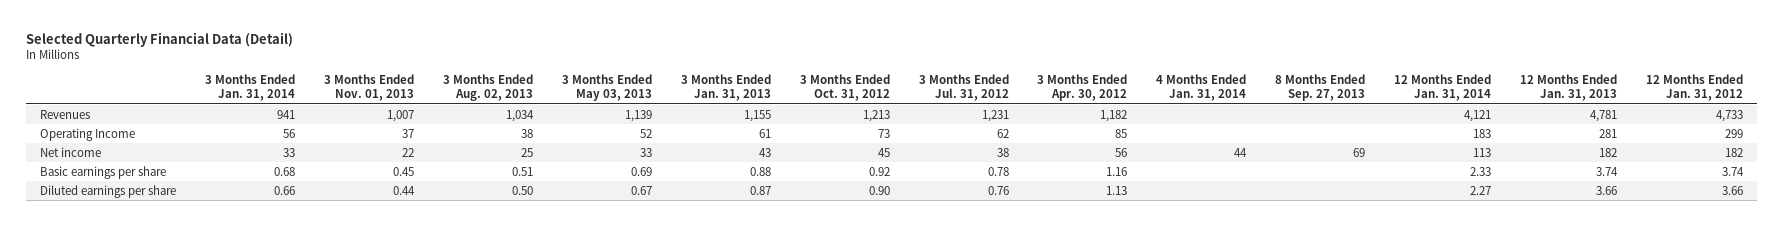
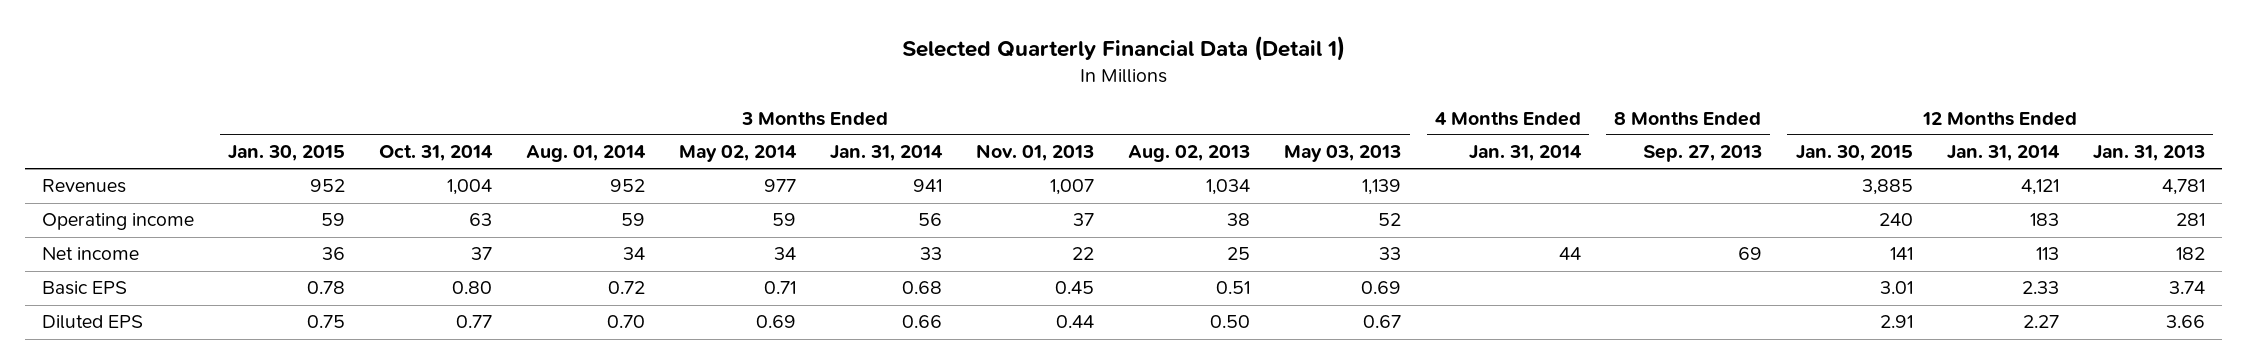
- Selected Quarterly Financial Data (Detail)
+ Selected Quarterly Financial Data (Detail 1)
- | 3 Months Ended Jan. 31, 2014 | 3 Months Ended Nov. 01, 2013 | 3 Months Ended Aug. 02, 2013 | 3 Months Ended May 03, 2013 | 3 Months Ended Jan. 31, 2013 | 3 Months Ended Oct. 31, 2012 | 3 Months Ended Jul. 31, 2012 | 3 Months Ended Apr. 30, 2012 | 4 Months Ended Jan. 31, 2014 | 8 Months Ended Sep. 27, 2013 | 12 Months Ended Jan. 31, 2014 | 12 Months Ended Jan. 31, 2013 | 12 Months Ended Jan. 31, 2012
+ | 3 Months Ended Jan. 30, 2015 | 3 Months Ended Oct. 31, 2014 | 3 Months Ended Aug. 01, 2014 | 3 Months Ended May 02, 2014 | 3 Months Ended Jan. 31, 2014 | 3 Months Ended Nov. 01, 2013 | 3 Months Ended Aug. 02, 2013 | 3 Months Ended May 03, 2013 | 4 Months Ended Jan. 31, 2014 | 8 Months Ended Sep. 27, 2013 | 12 Months Ended Jan. 30, 2015 | 12 Months Ended Jan. 31, 2014 | 12 Months Ended Jan. 31, 2013
- Operating Income | 56 | 37 | 38 | 52 | 61 | 73 | 62 | 85 | | | 183 | 281 | 299
+ Operating income | 59 | 63 | 59 | 59 | 56 | 37 | 38 | 52 | | | 240 | 183 | 281
- Basic earnings per share | 0.68 | 0.45 | 0.51 | 0.69 | 0.88 | 0.92 | 0.78 | 1.16 | | | 2.33 | 3.74 | 3.74
- Diluted earnings per share | 0.66 | 0.44 | 0.50 | 0.67 | 0.87 | 0.90 | 0.76 | 1.13 | | | 2.27 | 3.66 | 3.66
+ Basic EPS | 0.78 | 0.80 | 0.72 | 0.71 | 0.68 | 0.45 | 0.51 | 0.69 | | | 3.01 | 2.33 | 3.74
+ Diluted EPS | 0.75 | 0.77 | 0.70 | 0.69 | 0.66 | 0.44 | 0.50 | 0.67 | | | 2.91 | 2.27 | 3.66

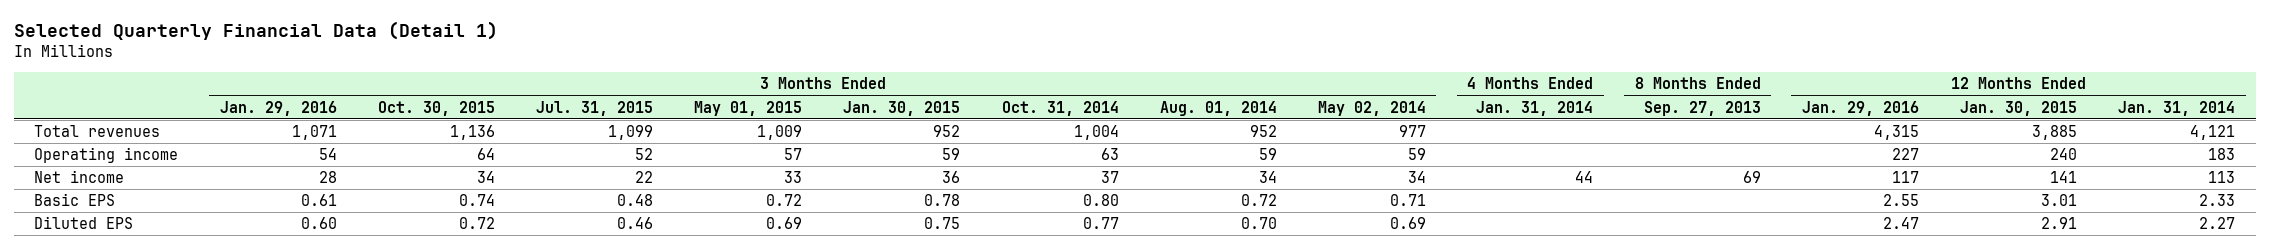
- | 3 Months Ended Jan. 30, 2015 | 3 Months Ended Oct. 31, 2014 | 3 Months Ended Aug. 01, 2014 | 3 Months Ended May 02, 2014 | 3 Months Ended Jan. 31, 2014 | 3 Months Ended Nov. 01, 2013 | 3 Months Ended Aug. 02, 2013 | 3 Months Ended May 03, 2013 | 4 Months Ended Jan. 31, 2014 | 8 Months Ended Sep. 27, 2013 | 12 Months Ended Jan. 30, 2015 | 12 Months Ended Jan. 31, 2014 | 12 Months Ended Jan. 31, 2013
+ | 3 Months Ended Jan. 29, 2016 | 3 Months Ended Oct. 30, 2015 | 3 Months Ended Jul. 31, 2015 | 3 Months Ended May 01, 2015 | 3 Months Ended Jan. 30, 2015 | 3 Months Ended Oct. 31, 2014 | 3 Months Ended Aug. 01, 2014 | 3 Months Ended May 02, 2014 | 4 Months Ended Jan. 31, 2014 | 8 Months Ended Sep. 27, 2013 | 12 Months Ended Jan. 29, 2016 | 12 Months Ended Jan. 30, 2015 | 12 Months Ended Jan. 31, 2014
- Revenues | 952 | 1,004 | 952 | 977 | 941 | 1,007 | 1,034 | 1,139 | | | 3,885 | 4,121 | 4,781
+ Total revenues | 1,071 | 1,136 | 1,099 | 1,009 | 952 | 1,004 | 952 | 977 | | | 4,315 | 3,885 | 4,121

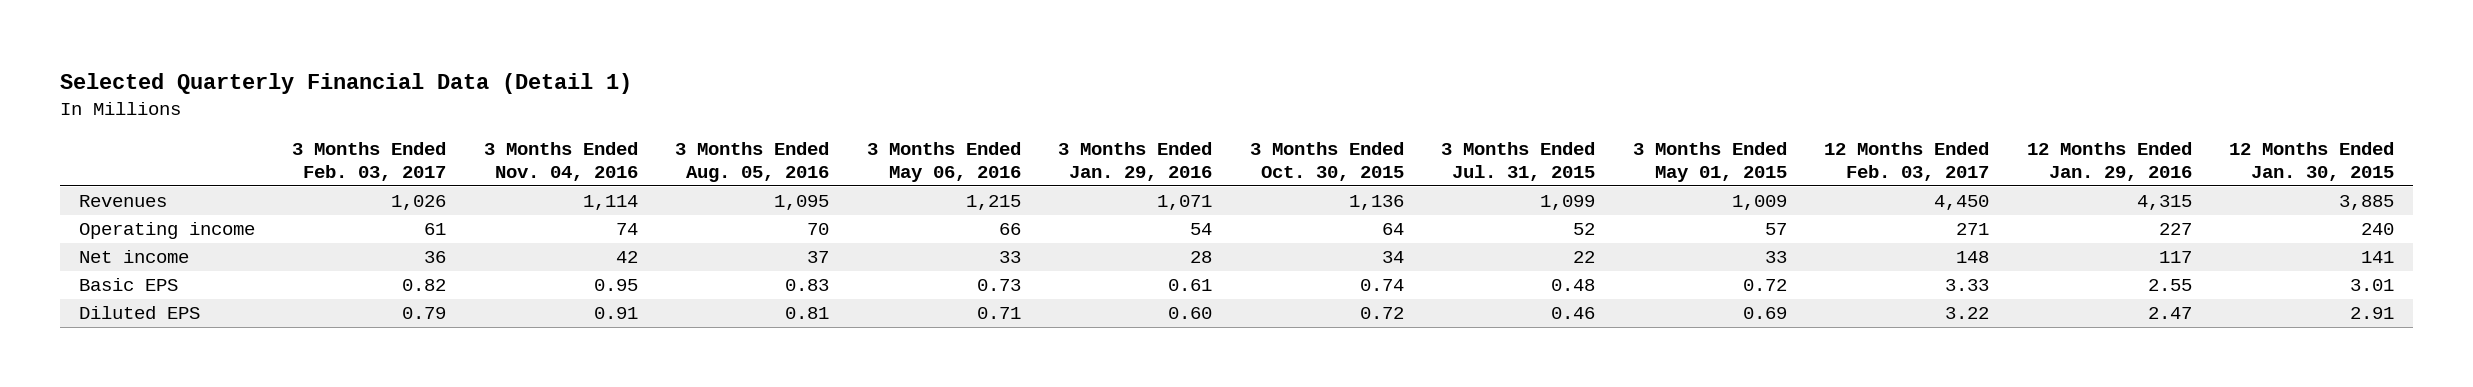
- | 3 Months Ended Jan. 29, 2016 | 3 Months Ended Oct. 30, 2015 | 3 Months Ended Jul. 31, 2015 | 3 Months Ended May 01, 2015 | 3 Months Ended Jan. 30, 2015 | 3 Months Ended Oct. 31, 2014 | 3 Months Ended Aug. 01, 2014 | 3 Months Ended May 02, 2014 | 4 Months Ended Jan. 31, 2014 | 8 Months Ended Sep. 27, 2013 | 12 Months Ended Jan. 29, 2016 | 12 Months Ended Jan. 30, 2015 | 12 Months Ended Jan. 31, 2014
+ | 3 Months Ended Feb. 03, 2017 | 3 Months Ended Nov. 04, 2016 | 3 Months Ended Aug. 05, 2016 | 3 Months Ended May 06, 2016 | 3 Months Ended Jan. 29, 2016 | 3 Months Ended Oct. 30, 2015 | 3 Months Ended Jul. 31, 2015 | 3 Months Ended May 01, 2015 | 12 Months Ended Feb. 03, 2017 | 12 Months Ended Jan. 29, 2016 | 12 Months Ended Jan. 30, 2015
- Total revenues | 1,071 | 1,136 | 1,099 | 1,009 | 952 | 1,004 | 952 | 977 | | | 4,315 | 3,885 | 4,121
+ Revenues | 1,026 | 1,114 | 1,095 | 1,215 | 1,071 | 1,136 | 1,099 | 1,009 | 4,450 | 4,315 | 3,885

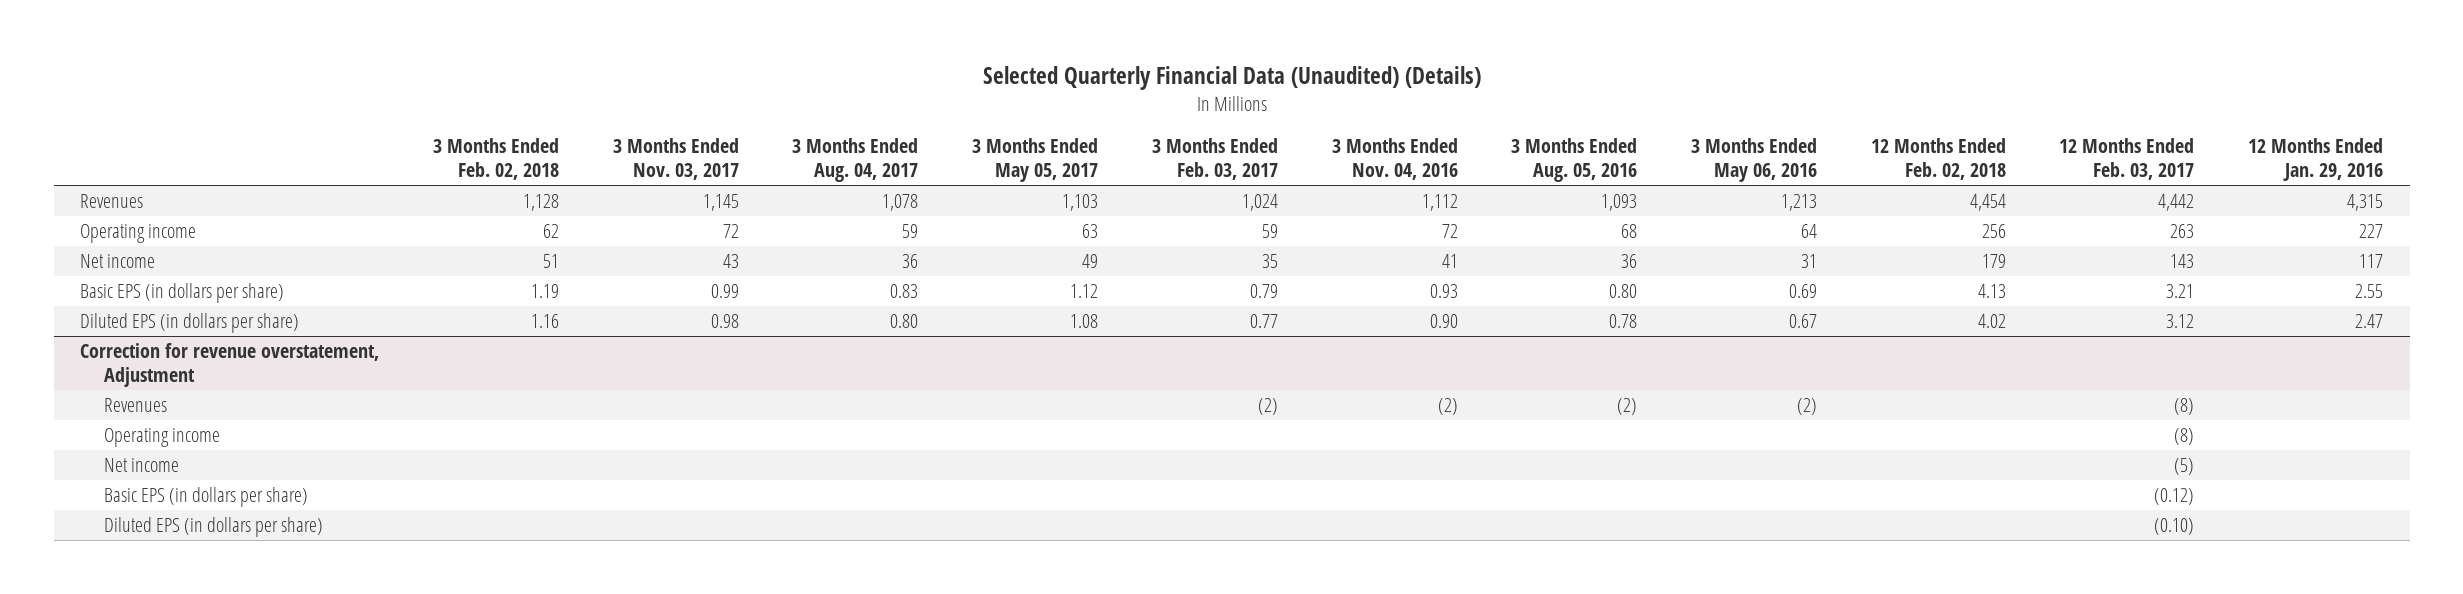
- Selected Quarterly Financial Data (Detail 1)
+ Selected Quarterly Financial Data (Unaudited) (Details)
- | 3 Months Ended Feb. 03, 2017 | 3 Months Ended Nov. 04, 2016 | 3 Months Ended Aug. 05, 2016 | 3 Months Ended May 06, 2016 | 3 Months Ended Jan. 29, 2016 | 3 Months Ended Oct. 30, 2015 | 3 Months Ended Jul. 31, 2015 | 3 Months Ended May 01, 2015 | 12 Months Ended Feb. 03, 2017 | 12 Months Ended Jan. 29, 2016 | 12 Months Ended Jan. 30, 2015
+ | 3 Months Ended Feb. 02, 2018 | 3 Months Ended Nov. 03, 2017 | 3 Months Ended Aug. 04, 2017 | 3 Months Ended May 05, 2017 | 3 Months Ended Feb. 03, 2017 | 3 Months Ended Nov. 04, 2016 | 3 Months Ended Aug. 05, 2016 | 3 Months Ended May 06, 2016 | 12 Months Ended Feb. 02, 2018 | 12 Months Ended Feb. 03, 2017 | 12 Months Ended Jan. 29, 2016
- Revenues | 1,026 | 1,114 | 1,095 | 1,215 | 1,071 | 1,136 | 1,099 | 1,009 | 4,450 | 4,315 | 3,885
- Operating income | 61 | 74 | 70 | 66 | 54 | 64 | 52 | 57 | 271 | 227 | 240
- Net income | 36 | 42 | 37 | 33 | 28 | 34 | 22 | 33 | 148 | 117 | 141
- Basic EPS | 0.82 | 0.95 | 0.83 | 0.73 | 0.61 | 0.74 | 0.48 | 0.72 | 3.33 | 2.55 | 3.01
- Diluted EPS | 0.79 | 0.91 | 0.81 | 0.71 | 0.60 | 0.72 | 0.46 | 0.69 | 3.22 | 2.47 | 2.91
+ Revenues | 1,128 | 1,145 | 1,078 | 1,103 | 1,024 | 1,112 | 1,093 | 1,213 | 4,454 | 4,442 | 4,315
+ Operating income | 62 | 72 | 59 | 63 | 59 | 72 | 68 | 64 | 256 | 263 | 227
+ Net income | 51 | 43 | 36 | 49 | 35 | 41 | 36 | 31 | 179 | 143 | 117
+ Basic EPS (in dollars per share) | 1.19 | 0.99 | 0.83 | 1.12 | 0.79 | 0.93 | 0.80 | 0.69 | 4.13 | 3.21 | 2.55
+ Diluted EPS (in dollars per share) | 1.16 | 0.98 | 0.80 | 1.08 | 0.77 | 0.90 | 0.78 | 0.67 | 4.02 | 3.12 | 2.47
+ Correction for revenue overstatement, Adjustment
+ Revenues | | | | | (2) | (2) | (2) | (2) | | (8) |
+ Operating income | | | | | | | | | | (8) |
+ Net income | | | | | | | | | | (5) |
+ Basic EPS (in dollars per share) | | | | | | | | | | (0.12) |
+ Diluted EPS (in dollars per share) | | | | | | | | | | (0.10) |

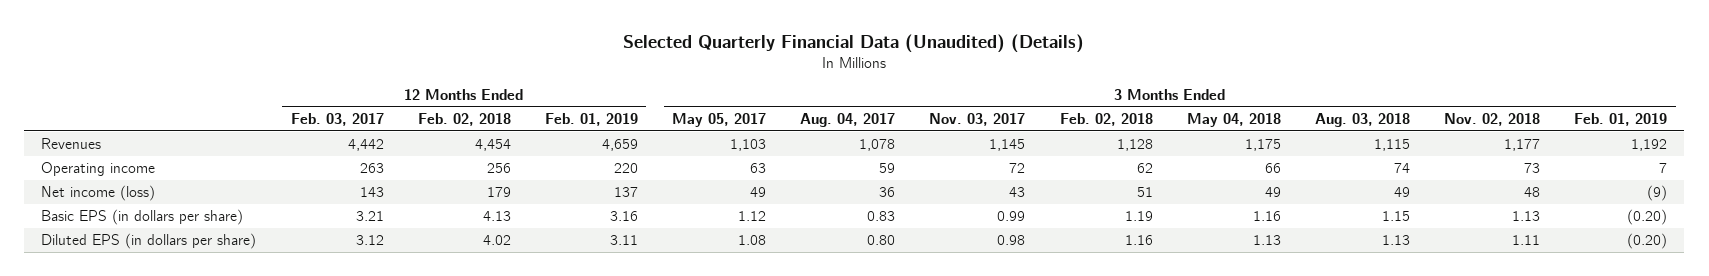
- | 3 Months Ended Feb. 02, 2018 | 3 Months Ended Nov. 03, 2017 | 3 Months Ended Aug. 04, 2017 | 3 Months Ended May 05, 2017 | 3 Months Ended Feb. 03, 2017 | 3 Months Ended Nov. 04, 2016 | 3 Months Ended Aug. 05, 2016 | 3 Months Ended May 06, 2016 | 12 Months Ended Feb. 02, 2018 | 12 Months Ended Feb. 03, 2017 | 12 Months Ended Jan. 29, 2016
+ | 12 Months Ended Feb. 03, 2017 | 12 Months Ended Feb. 02, 2018 | 12 Months Ended Feb. 01, 2019 | 3 Months Ended May 05, 2017 | 3 Months Ended Aug. 04, 2017 | 3 Months Ended Nov. 03, 2017 | 3 Months Ended Feb. 02, 2018 | 3 Months Ended May 04, 2018 | 3 Months Ended Aug. 03, 2018 | 3 Months Ended Nov. 02, 2018 | 3 Months Ended Feb. 01, 2019
- Net income | 51 | 43 | 36 | 49 | 35 | 41 | 36 | 31 | 179 | 143 | 117
+ Net income (loss) | 143 | 179 | 137 | 49 | 36 | 43 | 51 | 49 | 49 | 48 | (9)
- Correction for revenue overstatement, Adjustment
- Revenues | | | | | (2) | (2) | (2) | (2) | | (8) |
- Operating income | | | | | | | | | | (8) |
- Net income | | | | | | | | | | (5) |
- Basic EPS (in dollars per share) | | | | | | | | | | (0.12) |
- Diluted EPS (in dollars per share) | | | | | | | | | | (0.10) |

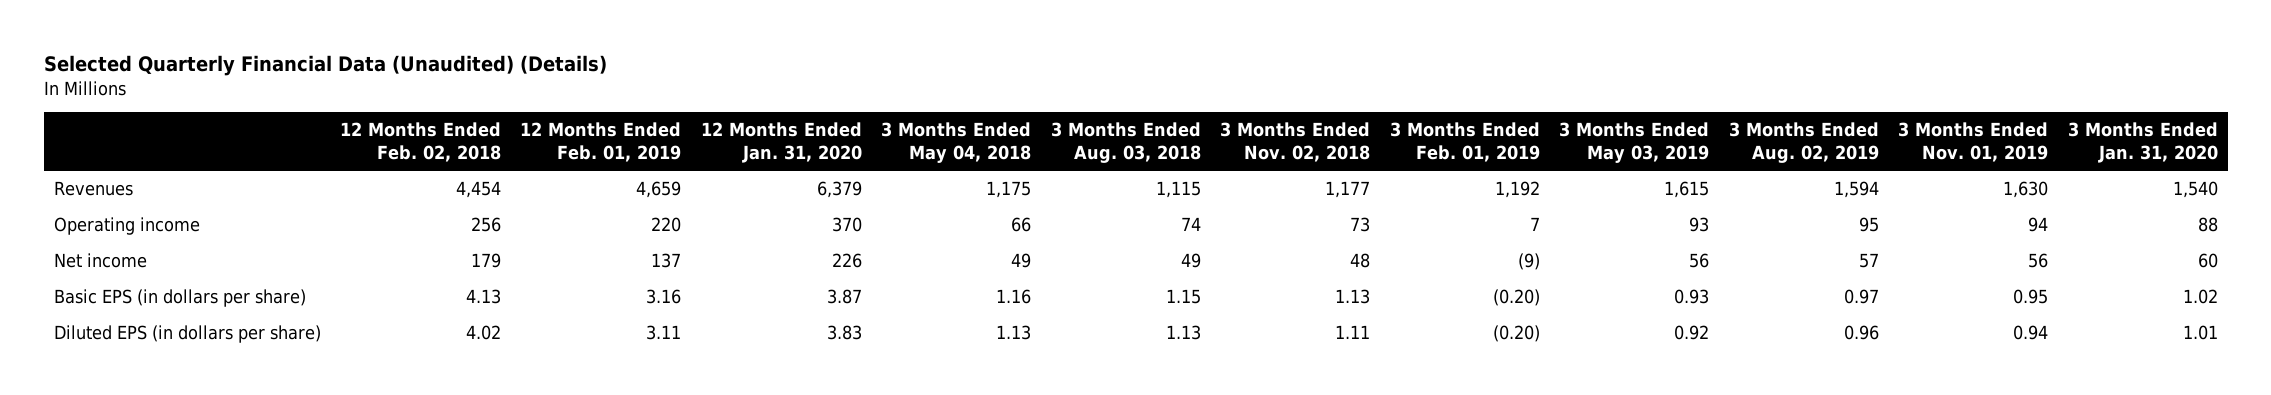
- | 12 Months Ended Feb. 03, 2017 | 12 Months Ended Feb. 02, 2018 | 12 Months Ended Feb. 01, 2019 | 3 Months Ended May 05, 2017 | 3 Months Ended Aug. 04, 2017 | 3 Months Ended Nov. 03, 2017 | 3 Months Ended Feb. 02, 2018 | 3 Months Ended May 04, 2018 | 3 Months Ended Aug. 03, 2018 | 3 Months Ended Nov. 02, 2018 | 3 Months Ended Feb. 01, 2019
+ | 12 Months Ended Feb. 02, 2018 | 12 Months Ended Feb. 01, 2019 | 12 Months Ended Jan. 31, 2020 | 3 Months Ended May 04, 2018 | 3 Months Ended Aug. 03, 2018 | 3 Months Ended Nov. 02, 2018 | 3 Months Ended Feb. 01, 2019 | 3 Months Ended May 03, 2019 | 3 Months Ended Aug. 02, 2019 | 3 Months Ended Nov. 01, 2019 | 3 Months Ended Jan. 31, 2020
- Net income (loss) | 143 | 179 | 137 | 49 | 36 | 43 | 51 | 49 | 49 | 48 | (9)
+ Net income | 179 | 137 | 226 | 49 | 49 | 48 | (9) | 56 | 57 | 56 | 60

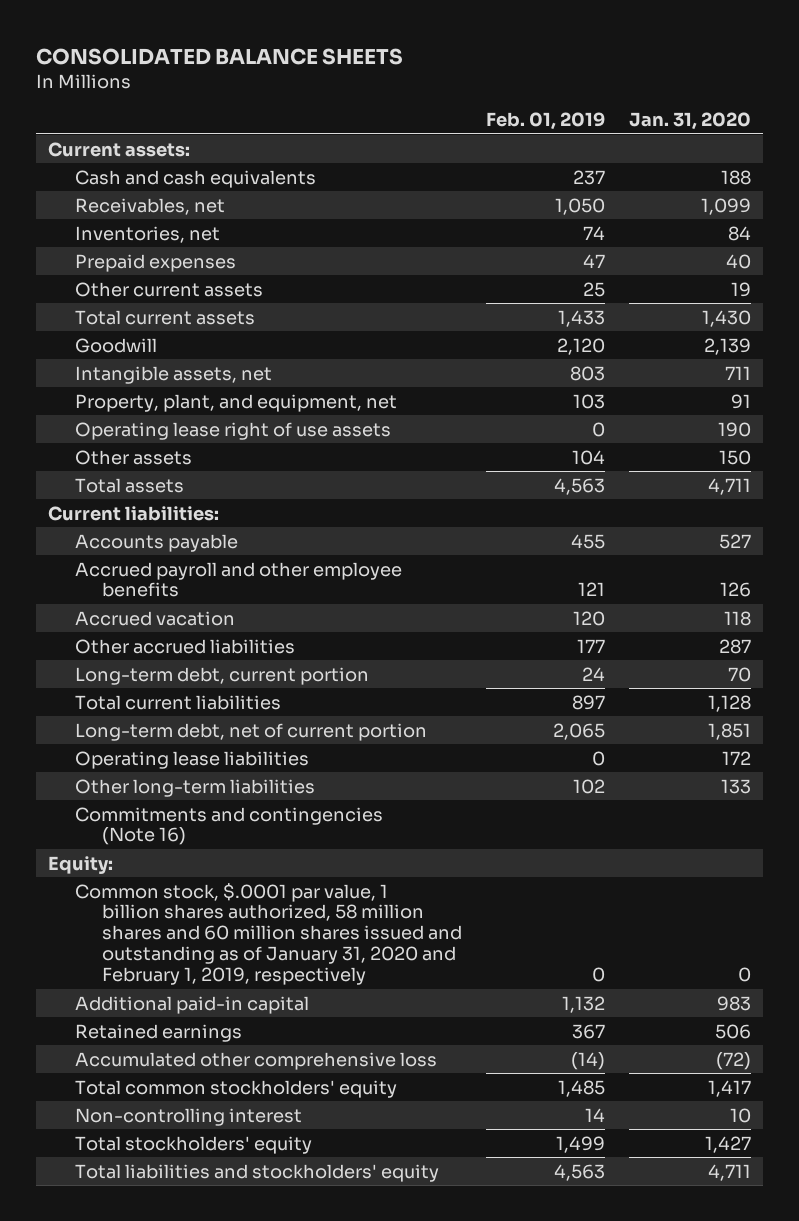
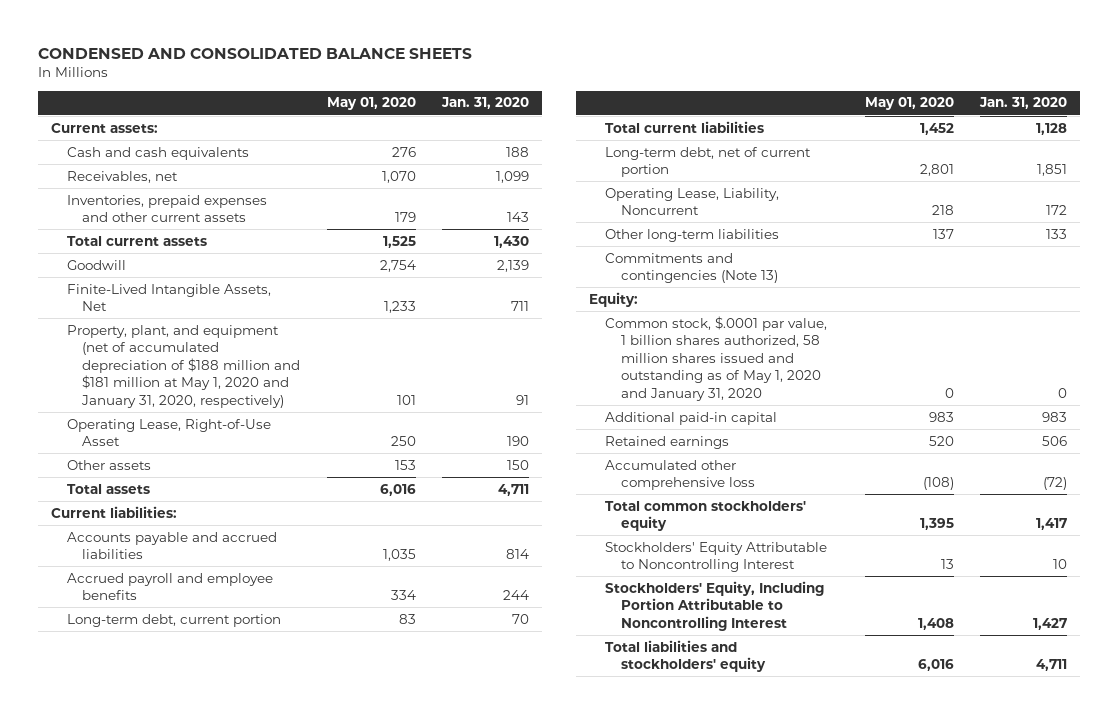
- CONSOLIDATED BALANCE SHEETS
+ CONDENSED AND CONSOLIDATED BALANCE SHEETS
- | Feb. 01, 2019 | Jan. 31, 2020
+ | May 01, 2020 | Jan. 31, 2020
- Inventories, net | 74 | 84
- Prepaid expenses | 47 | 40
- Other current assets | 25 | 19
+ Inventories, prepaid expenses and other current assets | 179 | 143
- Intangible assets, net | 803 | 711
- Property, plant, and equipment, net | 103 | 91
- Operating lease right of use assets | 0 | 190
+ Finite-Lived Intangible Assets, Net | 1,233 | 711
+ Property, plant, and equipment (net of accumulated depreciation of $188 million and $181 million at May 1, 2020 and January 31, 2020, respectively) | 101 | 91
+ Operating Lease, Right-of-Use Asset | 250 | 190
- Accounts payable | 455 | 527
- Accrued payroll and other employee benefits | 121 | 126
- Accrued vacation | 120 | 118
- Other accrued liabilities | 177 | 287
+ Accounts payable and accrued liabilities | 1,035 | 814
+ Accrued payroll and employee benefits | 334 | 244
- Operating lease liabilities | 0 | 172
+ Operating Lease, Liability, Noncurrent | 218 | 172
- Commitments and contingencies (Note 16)
+ Commitments and contingencies (Note 13)
- Common stock, $.0001 par value, 1 billion shares authorized, 58 million shares and 60 million shares issued and outstanding as of January 31, 2020 and February 1, 2019, respectively | 0 | 0
+ Common stock, $.0001 par value, 1 billion shares authorized, 58 million shares issued and outstanding as of May 1, 2020 and January 31, 2020 | 0 | 0
- Non-controlling interest | 14 | 10
- Total stockholders' equity | 1,499 | 1,427
+ Stockholders' Equity Attributable to Noncontrolling Interest | 13 | 10
+ Stockholders' Equity, Including Portion Attributable to Noncontrolling Interest | 1,408 | 1,427

